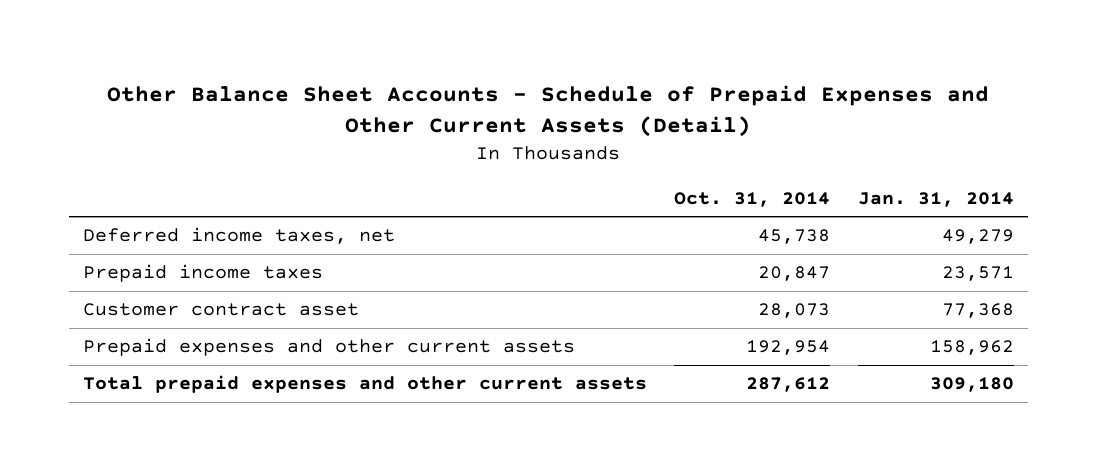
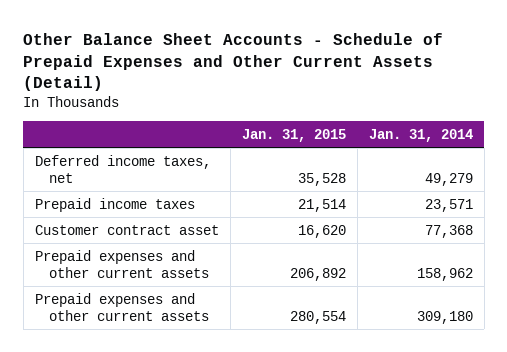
- | Oct. 31, 2014 | Jan. 31, 2014
+ | Jan. 31, 2015 | Jan. 31, 2014
- Total prepaid expenses and other current assets | 287,612 | 309,180
+ Prepaid expenses and other current assets | 280,554 | 309,180

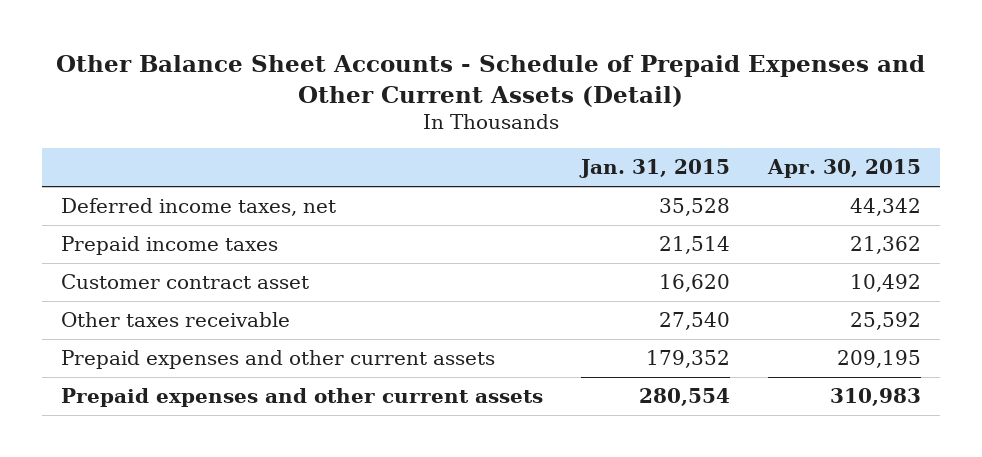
- | Jan. 31, 2015 | Jan. 31, 2014
+ | Jan. 31, 2015 | Apr. 30, 2015
- Prepaid expenses and other current assets | 206,892 | 158,962
+ Other taxes receivable | 27,540 | 25,592
+ Prepaid expenses and other current assets | 179,352 | 209,195

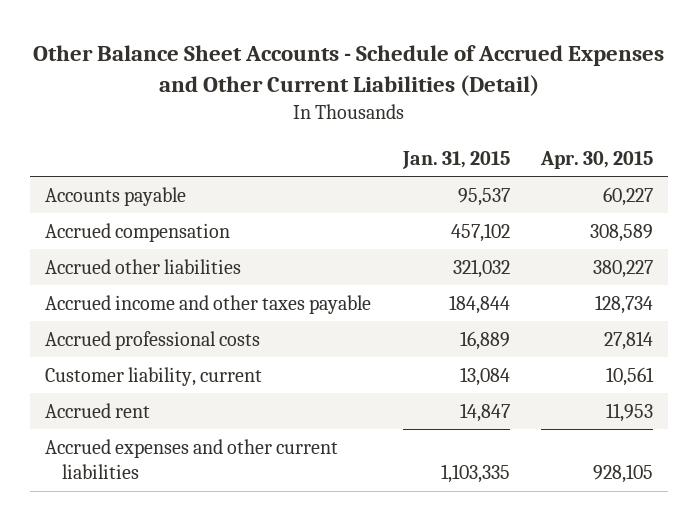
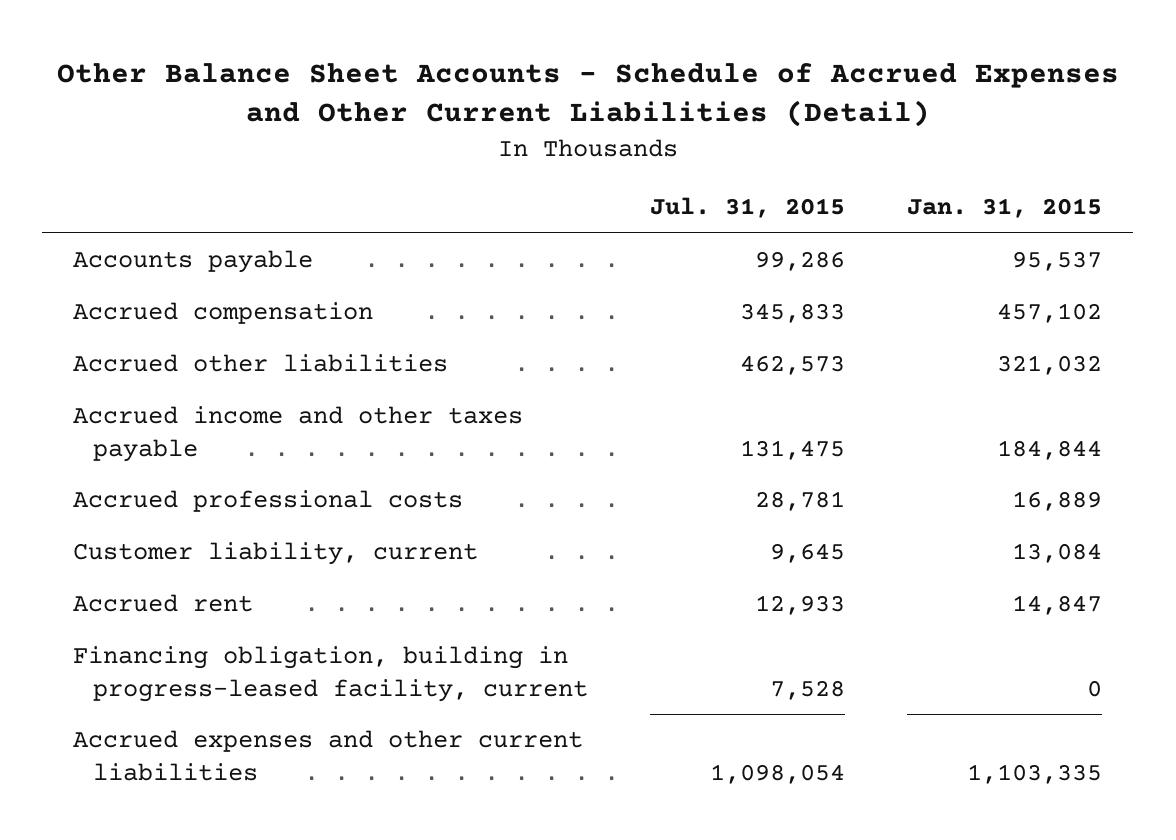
- | Jan. 31, 2015 | Apr. 30, 2015
+ | Jul. 31, 2015 | Jan. 31, 2015
+ Financing obligation, building in progress-leased facility, current | 7,528 | 0

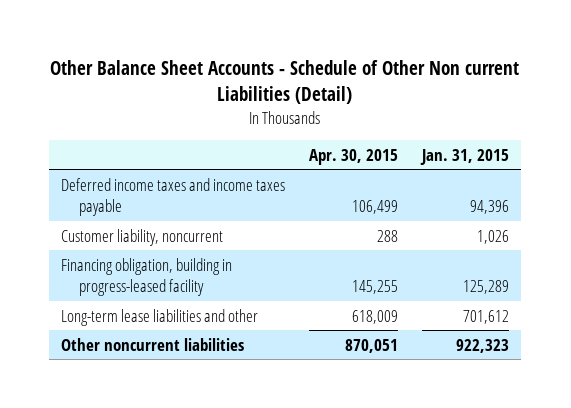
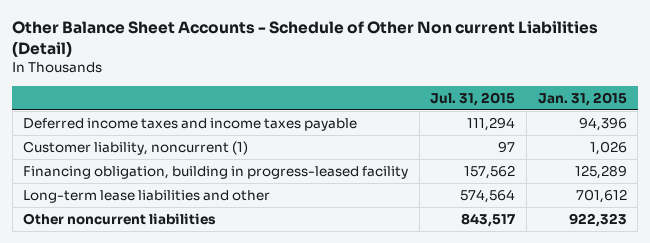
- | Apr. 30, 2015 | Jan. 31, 2015
+ | Jul. 31, 2015 | Jan. 31, 2015
- Customer liability, noncurrent | 288 | 1,026
+ Customer liability, noncurrent (1) | 97 | 1,026

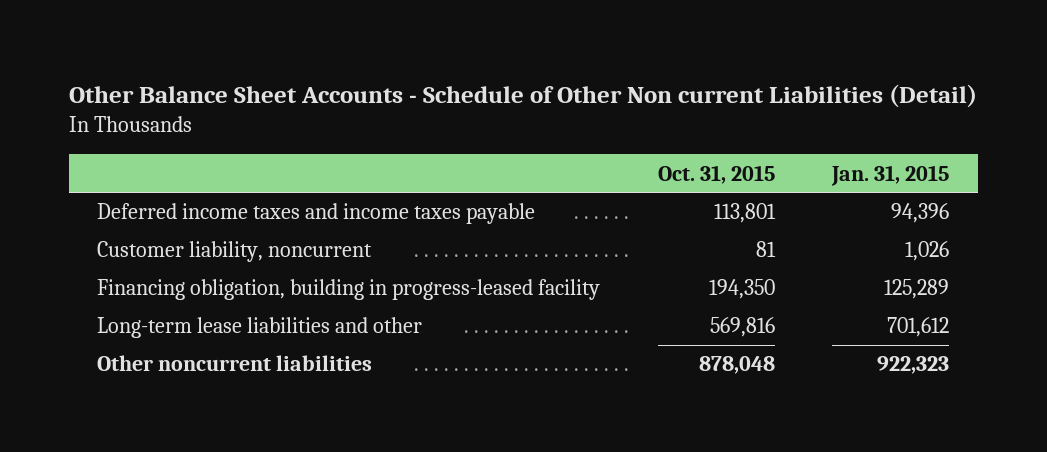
- | Jul. 31, 2015 | Jan. 31, 2015
+ | Oct. 31, 2015 | Jan. 31, 2015
- Customer liability, noncurrent (1) | 97 | 1,026
+ Customer liability, noncurrent | 81 | 1,026

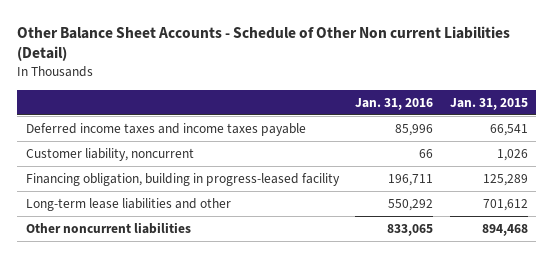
- | Oct. 31, 2015 | Jan. 31, 2015
+ | Jan. 31, 2016 | Jan. 31, 2015
- Deferred income taxes and income taxes payable | 113,801 | 94,396
+ Deferred income taxes and income taxes payable | 85,996 | 66,541
- Other noncurrent liabilities | 878,048 | 922,323
+ Other noncurrent liabilities | 833,065 | 894,468

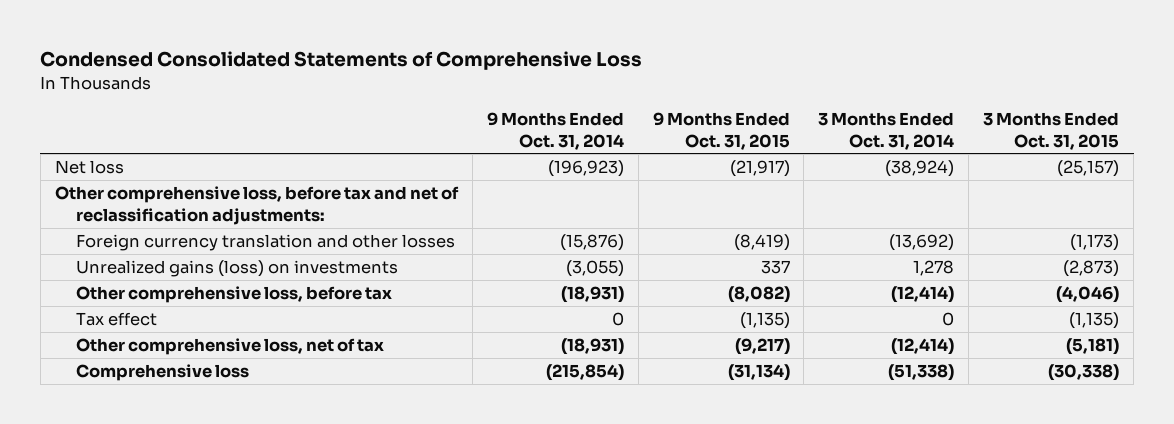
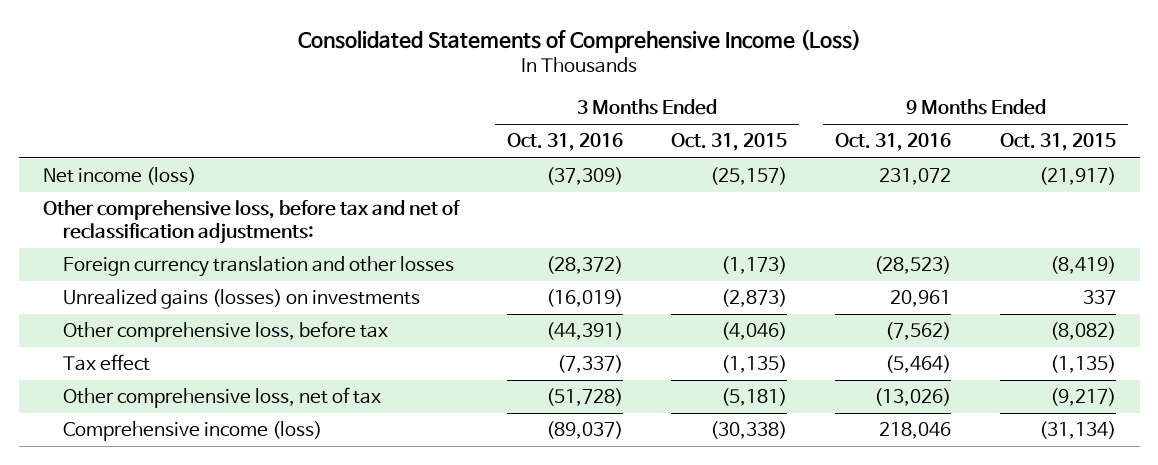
- Condensed Consolidated Statements of Comprehensive Loss
+ Consolidated Statements of Comprehensive Income (Loss)
- | 9 Months Ended Oct. 31, 2014 | 9 Months Ended Oct. 31, 2015 | 3 Months Ended Oct. 31, 2014 | 3 Months Ended Oct. 31, 2015
+ | 3 Months Ended Oct. 31, 2016 | 3 Months Ended Oct. 31, 2015 | 9 Months Ended Oct. 31, 2016 | 9 Months Ended Oct. 31, 2015
- Net loss | (196,923) | (21,917) | (38,924) | (25,157)
+ Net income (loss) | (37,309) | (25,157) | 231,072 | (21,917)
- Unrealized gains (loss) on investments | (3,055) | 337 | 1,278 | (2,873)
+ Unrealized gains (losses) on investments | (16,019) | (2,873) | 20,961 | 337
- Comprehensive loss | (215,854) | (31,134) | (51,338) | (30,338)
+ Comprehensive income (loss) | (89,037) | (30,338) | 218,046 | (31,134)

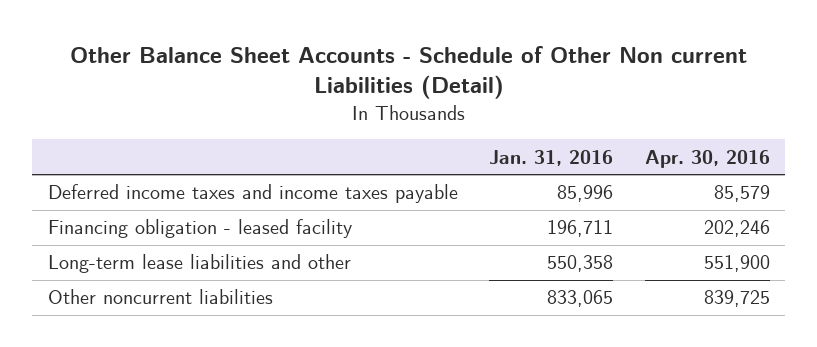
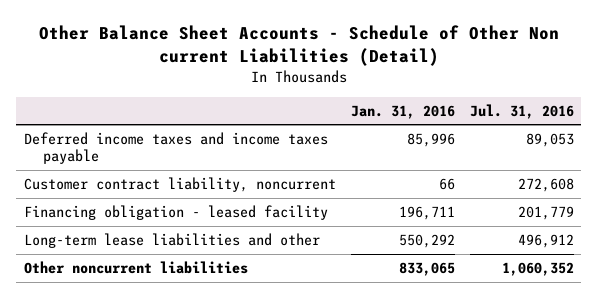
- | Jan. 31, 2016 | Apr. 30, 2016
+ | Jan. 31, 2016 | Jul. 31, 2016
+ Customer contract liability, noncurrent | 66 | 272,608
- Long-term lease liabilities and other | 550,358 | 551,900
+ Long-term lease liabilities and other | 550,292 | 496,912

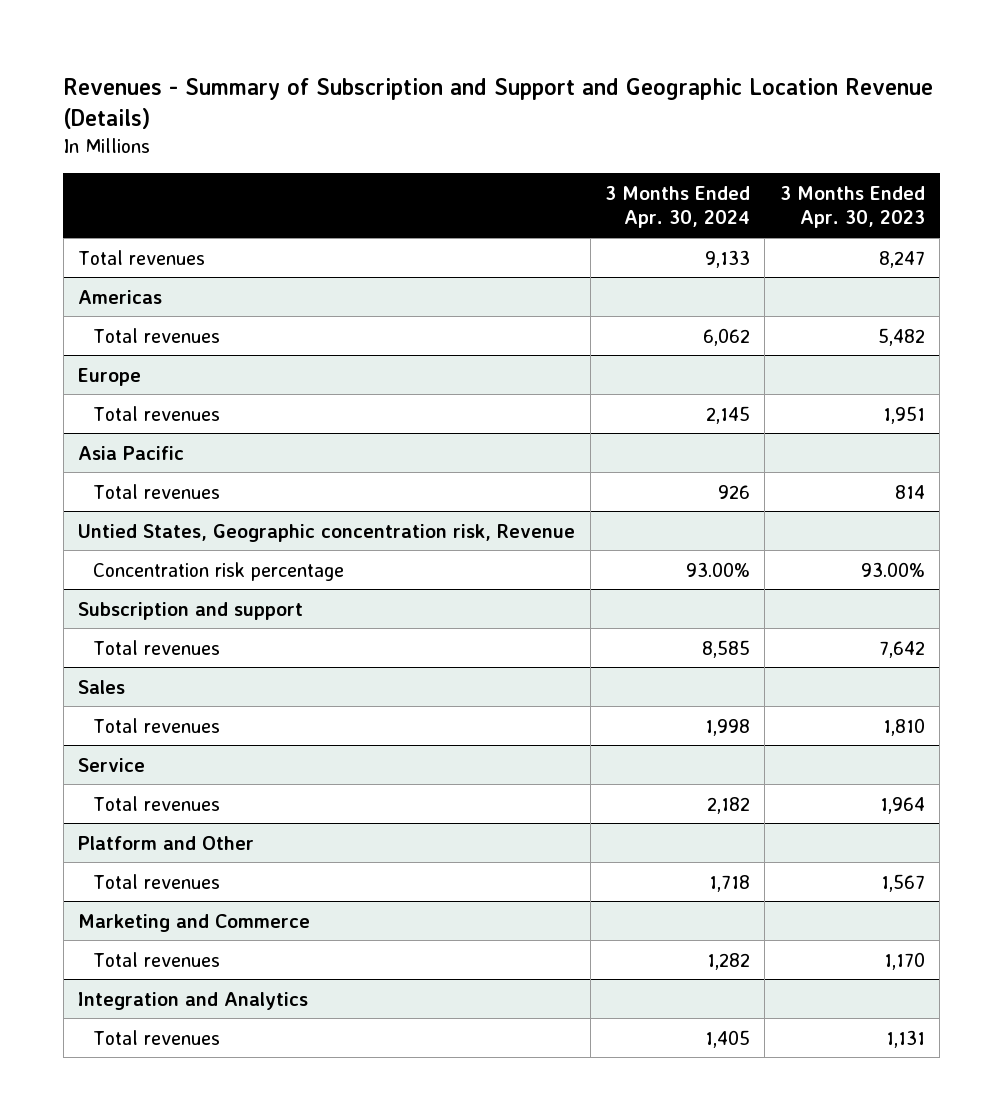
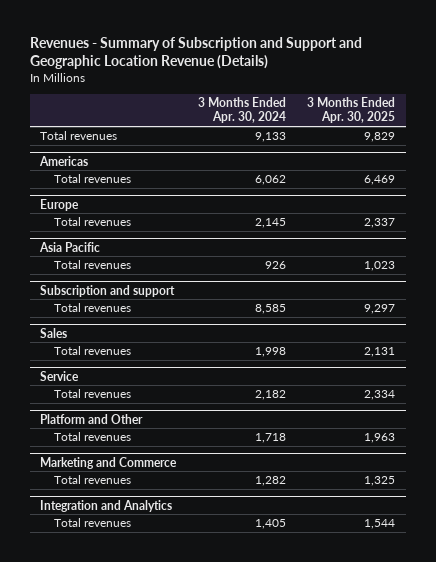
- | 3 Months Ended Apr. 30, 2024 | 3 Months Ended Apr. 30, 2023
+ | 3 Months Ended Apr. 30, 2024 | 3 Months Ended Apr. 30, 2025
- Untied States, Geographic concentration risk, Revenue
- Concentration risk percentage | 93.00% | 93.00%

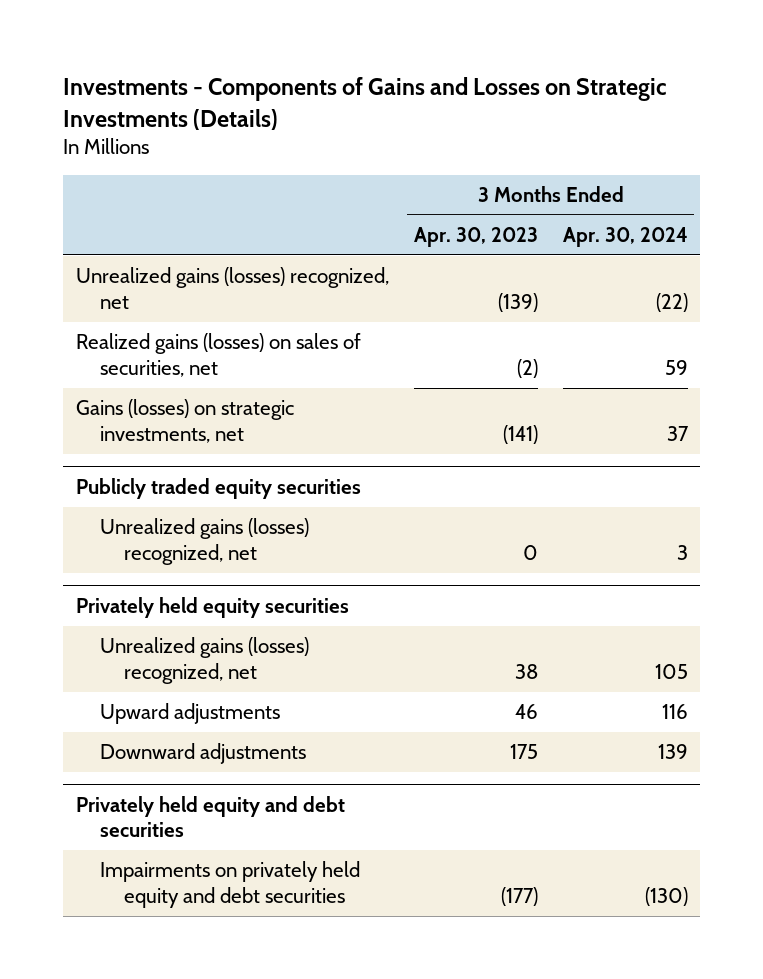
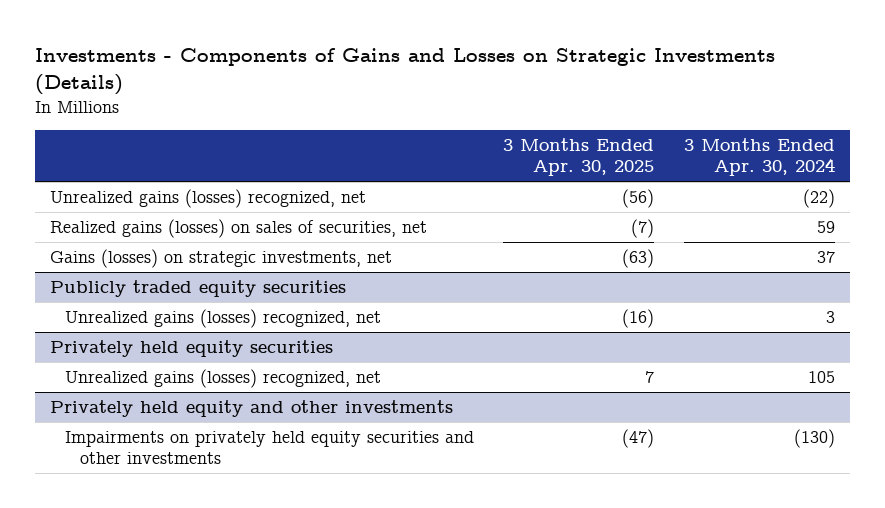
- | 3 Months Ended Apr. 30, 2023 | 3 Months Ended Apr. 30, 2024
+ | 3 Months Ended Apr. 30, 2025 | 3 Months Ended Apr. 30, 2024
@ Privately held equity securities
- Upward adjustments | 46 | 116
- Downward adjustments | 175 | 139
- Privately held equity and debt securities
- Impairments on privately held equity and debt securities | (177) | (130)
+ Privately held equity and other investments
+ Impairments on privately held equity securities and other investments | (47) | (130)

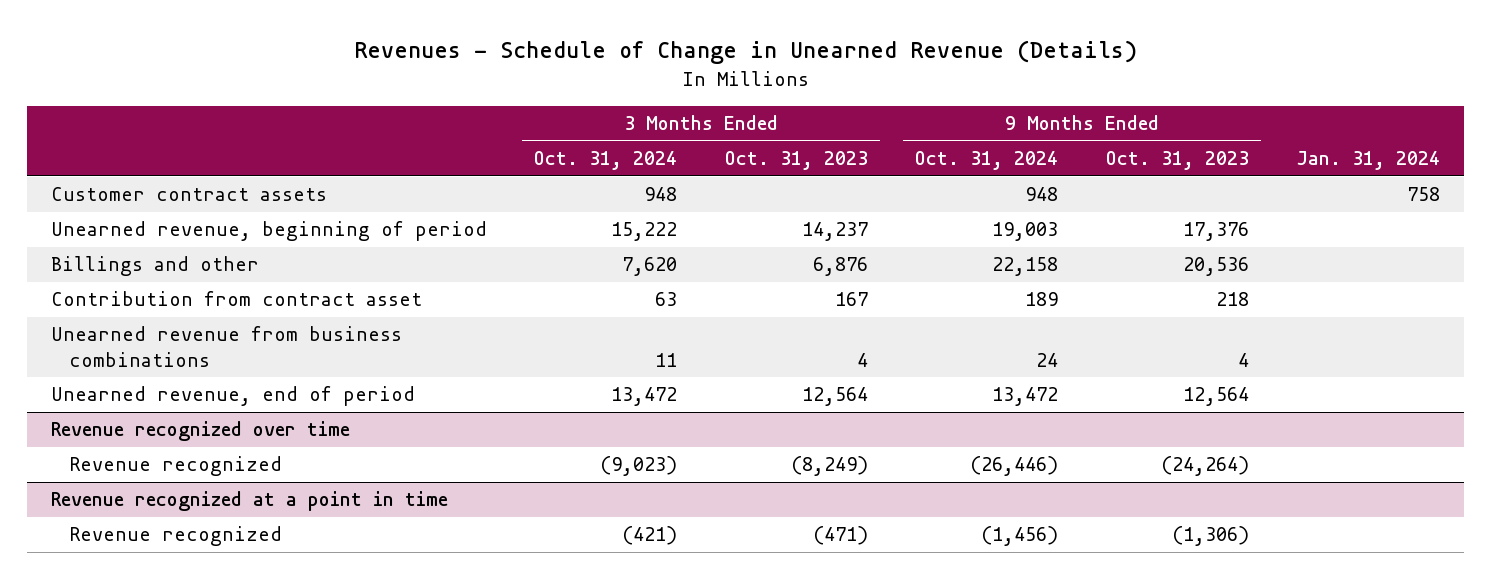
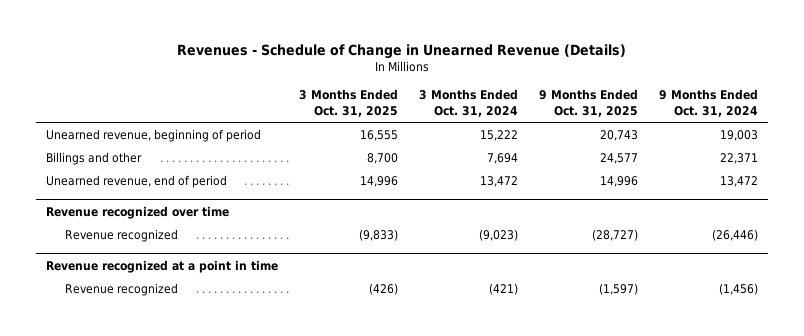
- | 3 Months Ended Oct. 31, 2024 | 3 Months Ended Oct. 31, 2023 | 9 Months Ended Oct. 31, 2024 | 9 Months Ended Oct. 31, 2023 | Jan. 31, 2024
+ | 3 Months Ended Oct. 31, 2025 | 3 Months Ended Oct. 31, 2024 | 9 Months Ended Oct. 31, 2025 | 9 Months Ended Oct. 31, 2024
- Customer contract assets | 948 | | 948 | | 758
- Billings and other | 7,620 | 6,876 | 22,158 | 20,536 |
- Contribution from contract asset | 63 | 167 | 189 | 218 |
- Unearned revenue from business combinations | 11 | 4 | 24 | 4 |
+ Billings and other | 8,700 | 7,694 | 24,577 | 22,371

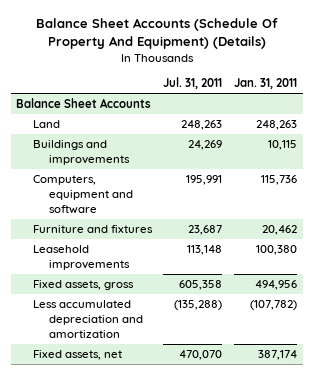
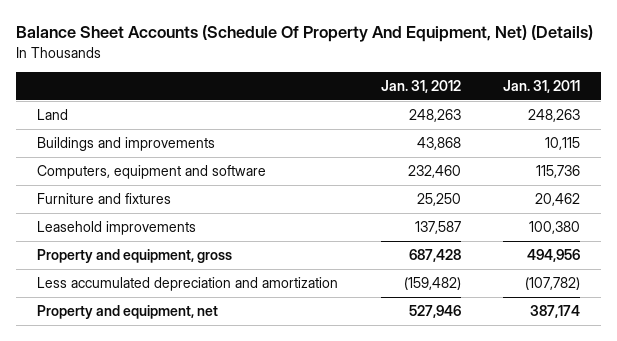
- Balance Sheet Accounts (Schedule Of Property And Equipment) (Details)
+ Balance Sheet Accounts (Schedule Of Property And Equipment, Net) (Details)
- | Jul. 31, 2011 | Jan. 31, 2011
+ | Jan. 31, 2012 | Jan. 31, 2011
- Balance Sheet Accounts
- Fixed assets, gross | 605,358 | 494,956
+ Property and equipment, gross | 687,428 | 494,956
- Fixed assets, net | 470,070 | 387,174
+ Property and equipment, net | 527,946 | 387,174

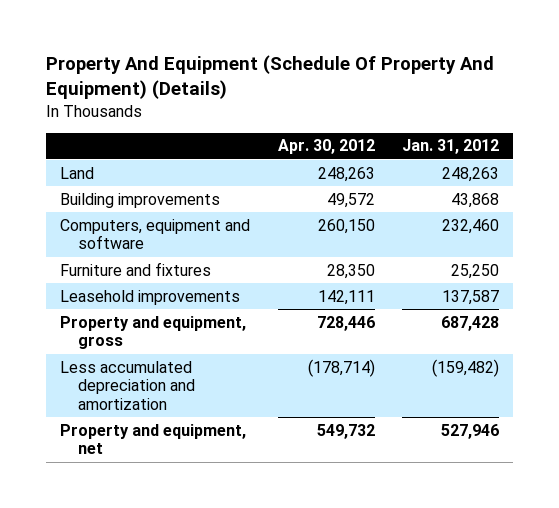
- Balance Sheet Accounts (Schedule Of Property And Equipment, Net) (Details)
+ Property And Equipment (Schedule Of Property And Equipment) (Details)
- | Jan. 31, 2012 | Jan. 31, 2011
+ | Apr. 30, 2012 | Jan. 31, 2012
- Buildings and improvements | 43,868 | 10,115
+ Building improvements | 49,572 | 43,868

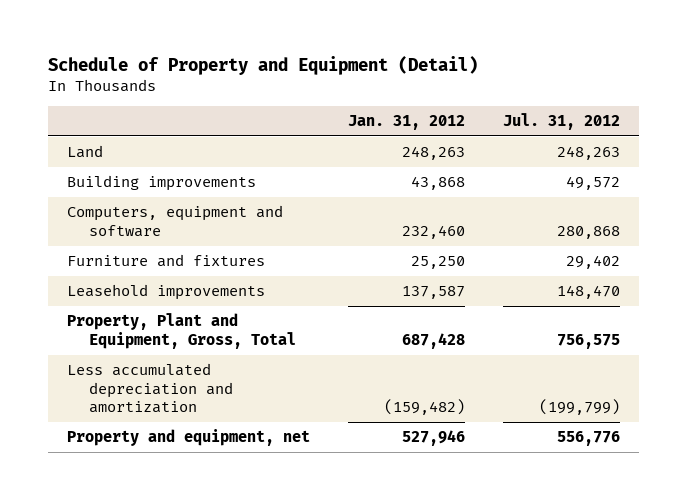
- Property And Equipment (Schedule Of Property And Equipment) (Details)
+ Schedule of Property and Equipment (Detail)
- | Apr. 30, 2012 | Jan. 31, 2012
+ | Jan. 31, 2012 | Jul. 31, 2012
- Property and equipment, gross | 728,446 | 687,428
+ Property, Plant and Equipment, Gross, Total | 687,428 | 756,575

